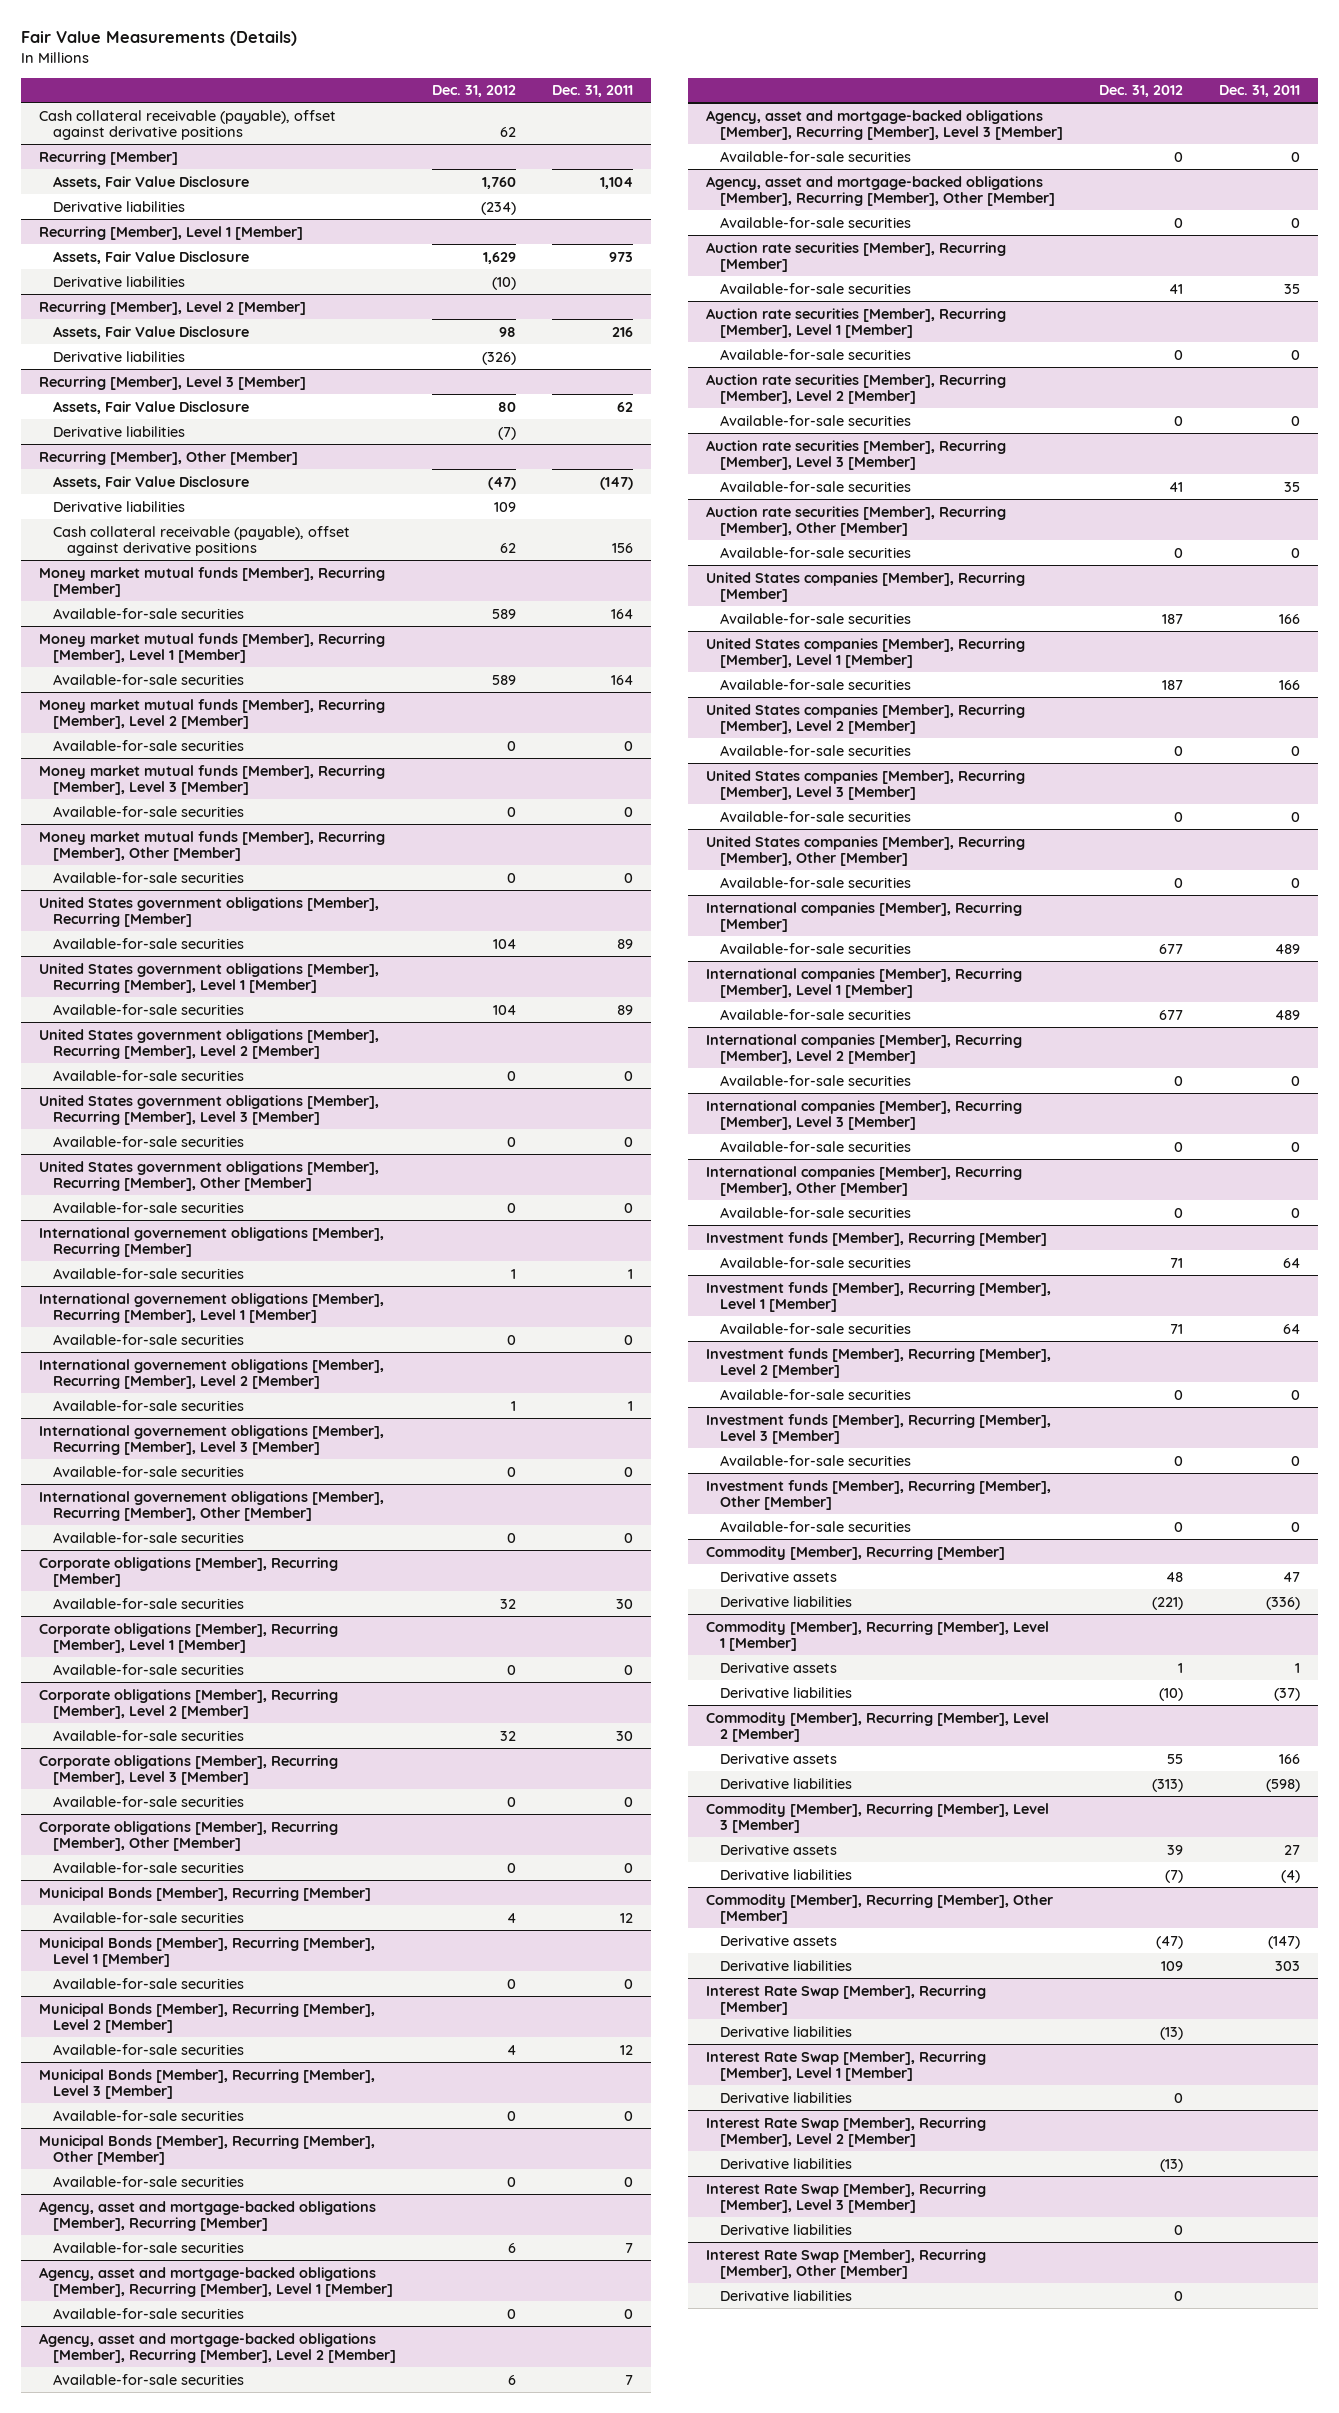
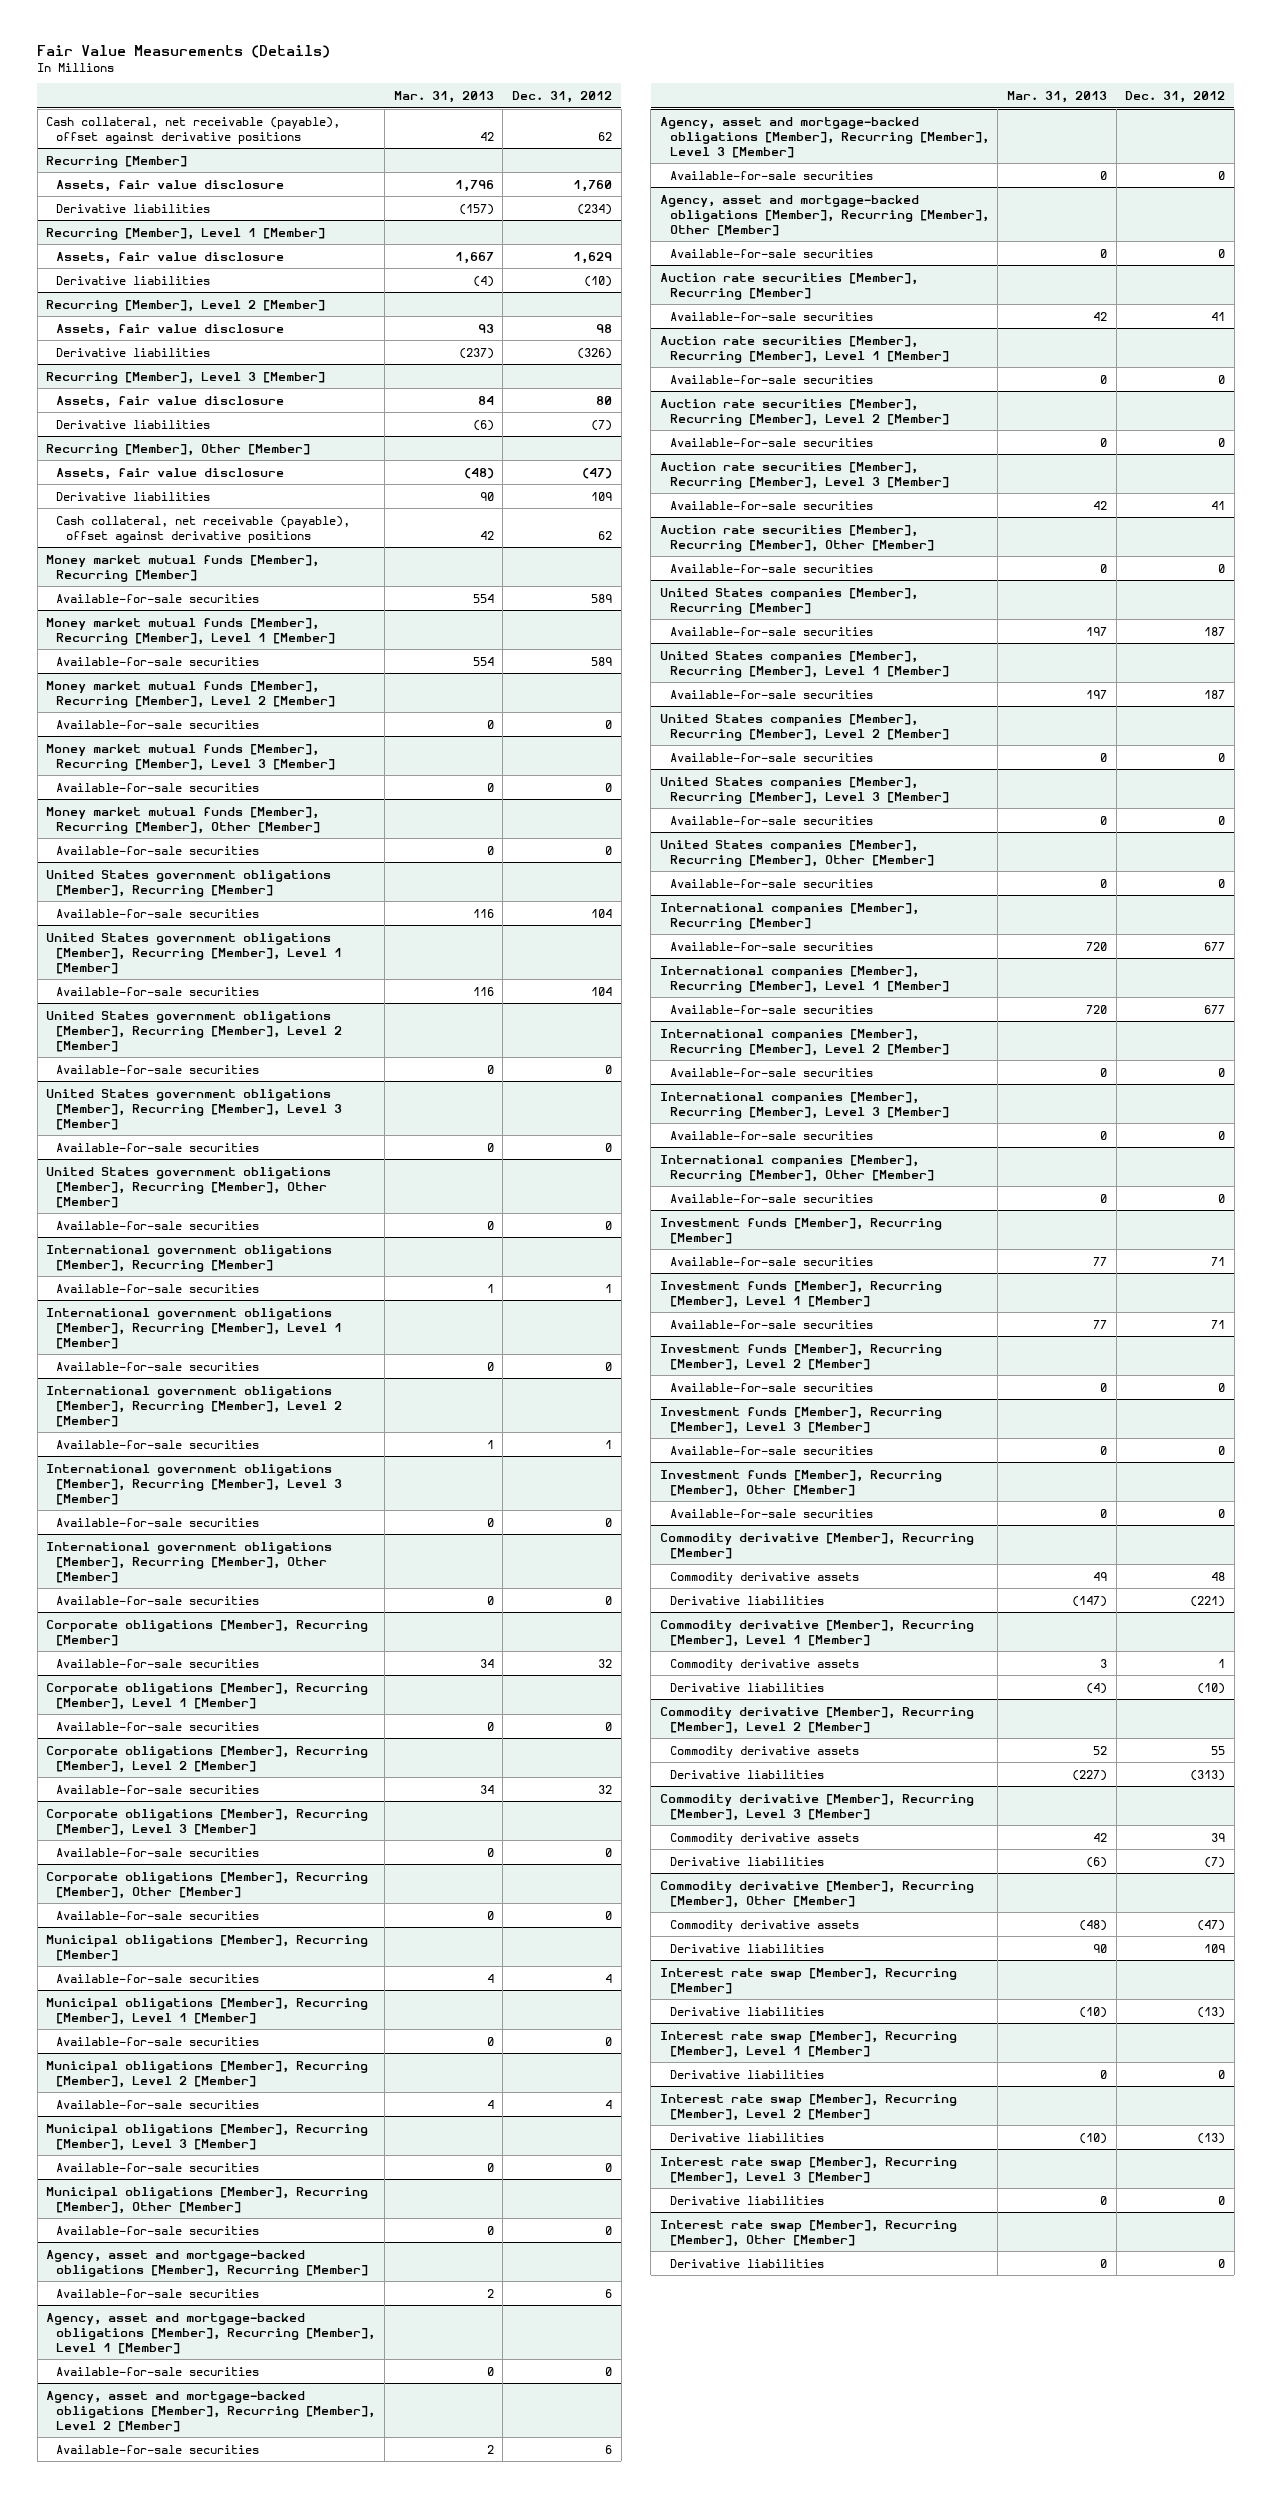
- | Dec. 31, 2012 | Dec. 31, 2011
+ | Mar. 31, 2013 | Dec. 31, 2012
- Cash collateral receivable (payable), offset against derivative positions | 62 |
+ Cash collateral, net receivable (payable), offset against derivative positions | 42 | 62
@ Recurring [Member]
- Assets, Fair Value Disclosure | 1,760 | 1,104
+ Assets, fair value disclosure | 1,796 | 1,760
@ Recurring [Member], Level 1 [Member]
- Assets, Fair Value Disclosure | 1,629 | 973
+ Assets, fair value disclosure | 1,667 | 1,629
@ Recurring [Member], Level 2 [Member]
- Assets, Fair Value Disclosure | 98 | 216
+ Assets, fair value disclosure | 93 | 98
@ Recurring [Member], Level 3 [Member]
- Assets, Fair Value Disclosure | 80 | 62
+ Assets, fair value disclosure | 84 | 80
@ Recurring [Member], Other [Member]
- Assets, Fair Value Disclosure | (47) | (147)
+ Assets, fair value disclosure | (48) | (47)
- Cash collateral receivable (payable), offset against derivative positions | 62 | 156
+ Cash collateral, net receivable (payable), offset against derivative positions | 42 | 62
- International governement obligations [Member], Recurring [Member]
+ International government obligations [Member], Recurring [Member]
- International governement obligations [Member], Recurring [Member], Level 1 [Member]
+ International government obligations [Member], Recurring [Member], Level 1 [Member]
- International governement obligations [Member], Recurring [Member], Level 2 [Member]
+ International government obligations [Member], Recurring [Member], Level 2 [Member]
- International governement obligations [Member], Recurring [Member], Level 3 [Member]
+ International government obligations [Member], Recurring [Member], Level 3 [Member]
- International governement obligations [Member], Recurring [Member], Other [Member]
+ International government obligations [Member], Recurring [Member], Other [Member]
- Municipal Bonds [Member], Recurring [Member]
+ Municipal obligations [Member], Recurring [Member]
- Municipal Bonds [Member], Recurring [Member], Level 1 [Member]
+ Municipal obligations [Member], Recurring [Member], Level 1 [Member]
- Municipal Bonds [Member], Recurring [Member], Level 2 [Member]
+ Municipal obligations [Member], Recurring [Member], Level 2 [Member]
- Municipal Bonds [Member], Recurring [Member], Level 3 [Member]
+ Municipal obligations [Member], Recurring [Member], Level 3 [Member]
- Municipal Bonds [Member], Recurring [Member], Other [Member]
+ Municipal obligations [Member], Recurring [Member], Other [Member]
- Commodity [Member], Recurring [Member]
- Derivative assets | 48 | 47
+ Commodity derivative [Member], Recurring [Member]
+ Commodity derivative assets | 49 | 48
- Commodity [Member], Recurring [Member], Level 1 [Member]
- Derivative assets | 1 | 1
+ Commodity derivative [Member], Recurring [Member], Level 1 [Member]
+ Commodity derivative assets | 3 | 1
- Commodity [Member], Recurring [Member], Level 2 [Member]
- Derivative assets | 55 | 166
+ Commodity derivative [Member], Recurring [Member], Level 2 [Member]
+ Commodity derivative assets | 52 | 55
- Commodity [Member], Recurring [Member], Level 3 [Member]
- Derivative assets | 39 | 27
+ Commodity derivative [Member], Recurring [Member], Level 3 [Member]
+ Commodity derivative assets | 42 | 39
- Commodity [Member], Recurring [Member], Other [Member]
- Derivative assets | (47) | (147)
+ Commodity derivative [Member], Recurring [Member], Other [Member]
+ Commodity derivative assets | (48) | (47)
- Interest Rate Swap [Member], Recurring [Member]
+ Interest rate swap [Member], Recurring [Member]
- Interest Rate Swap [Member], Recurring [Member], Level 1 [Member]
+ Interest rate swap [Member], Recurring [Member], Level 1 [Member]
- Interest Rate Swap [Member], Recurring [Member], Level 2 [Member]
+ Interest rate swap [Member], Recurring [Member], Level 2 [Member]
- Interest Rate Swap [Member], Recurring [Member], Level 3 [Member]
+ Interest rate swap [Member], Recurring [Member], Level 3 [Member]
- Interest Rate Swap [Member], Recurring [Member], Other [Member]
+ Interest rate swap [Member], Recurring [Member], Other [Member]

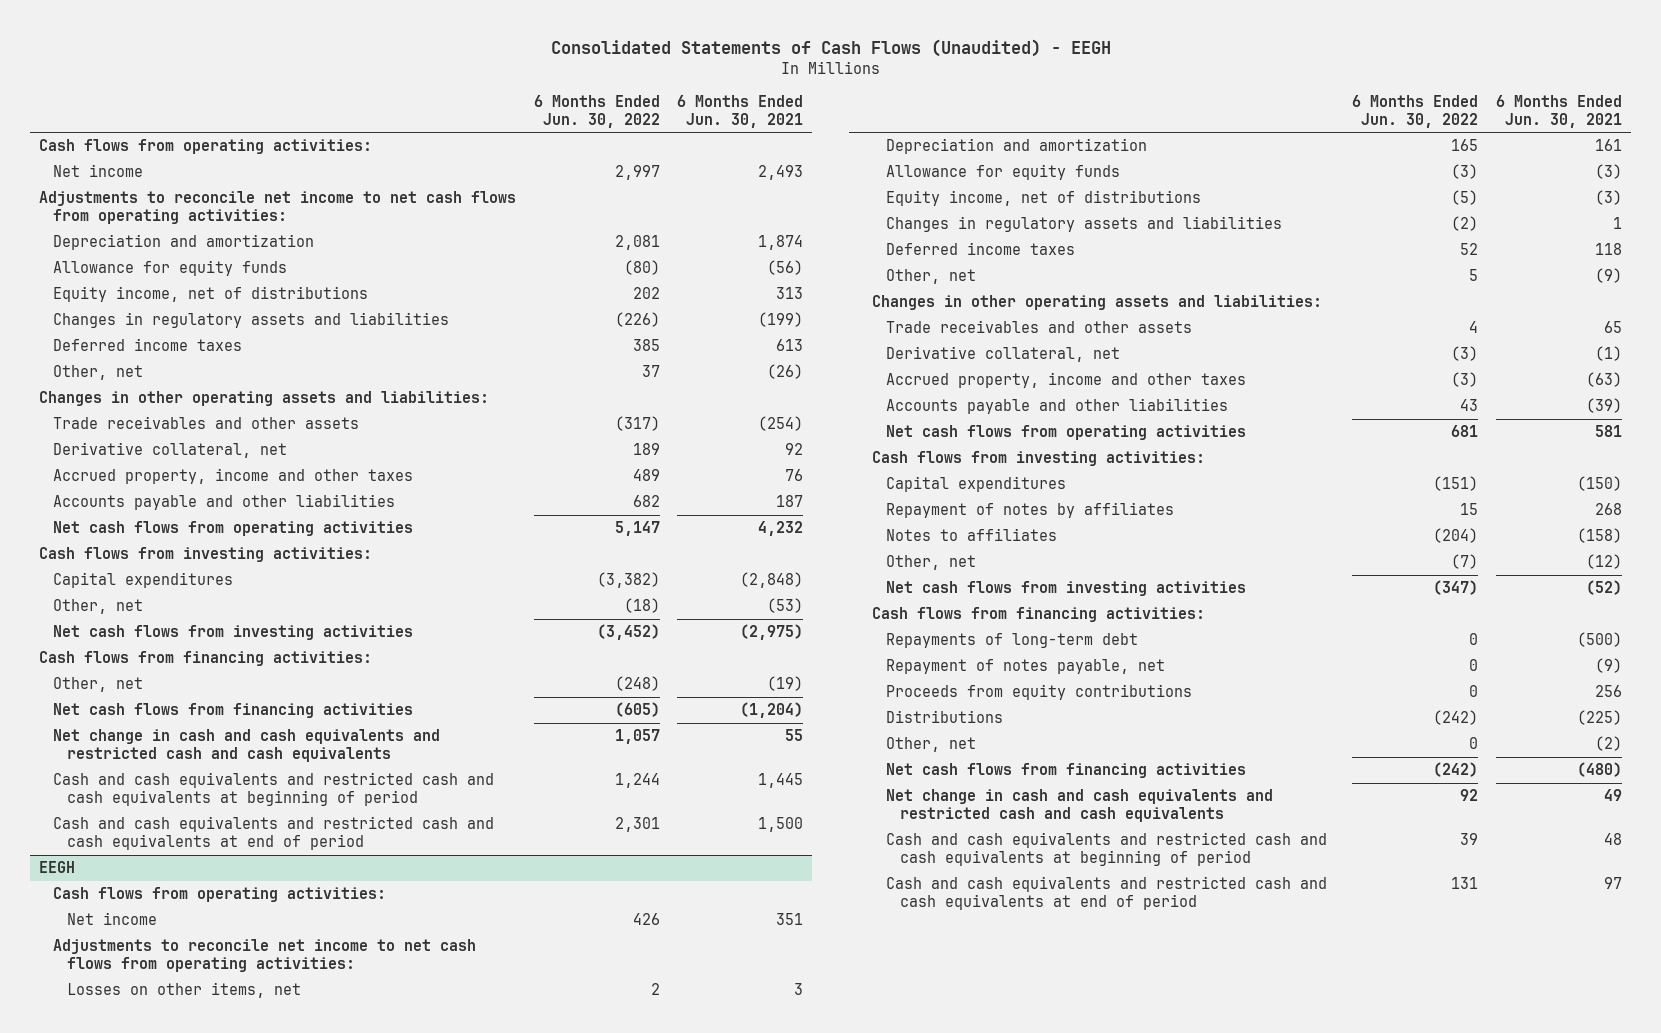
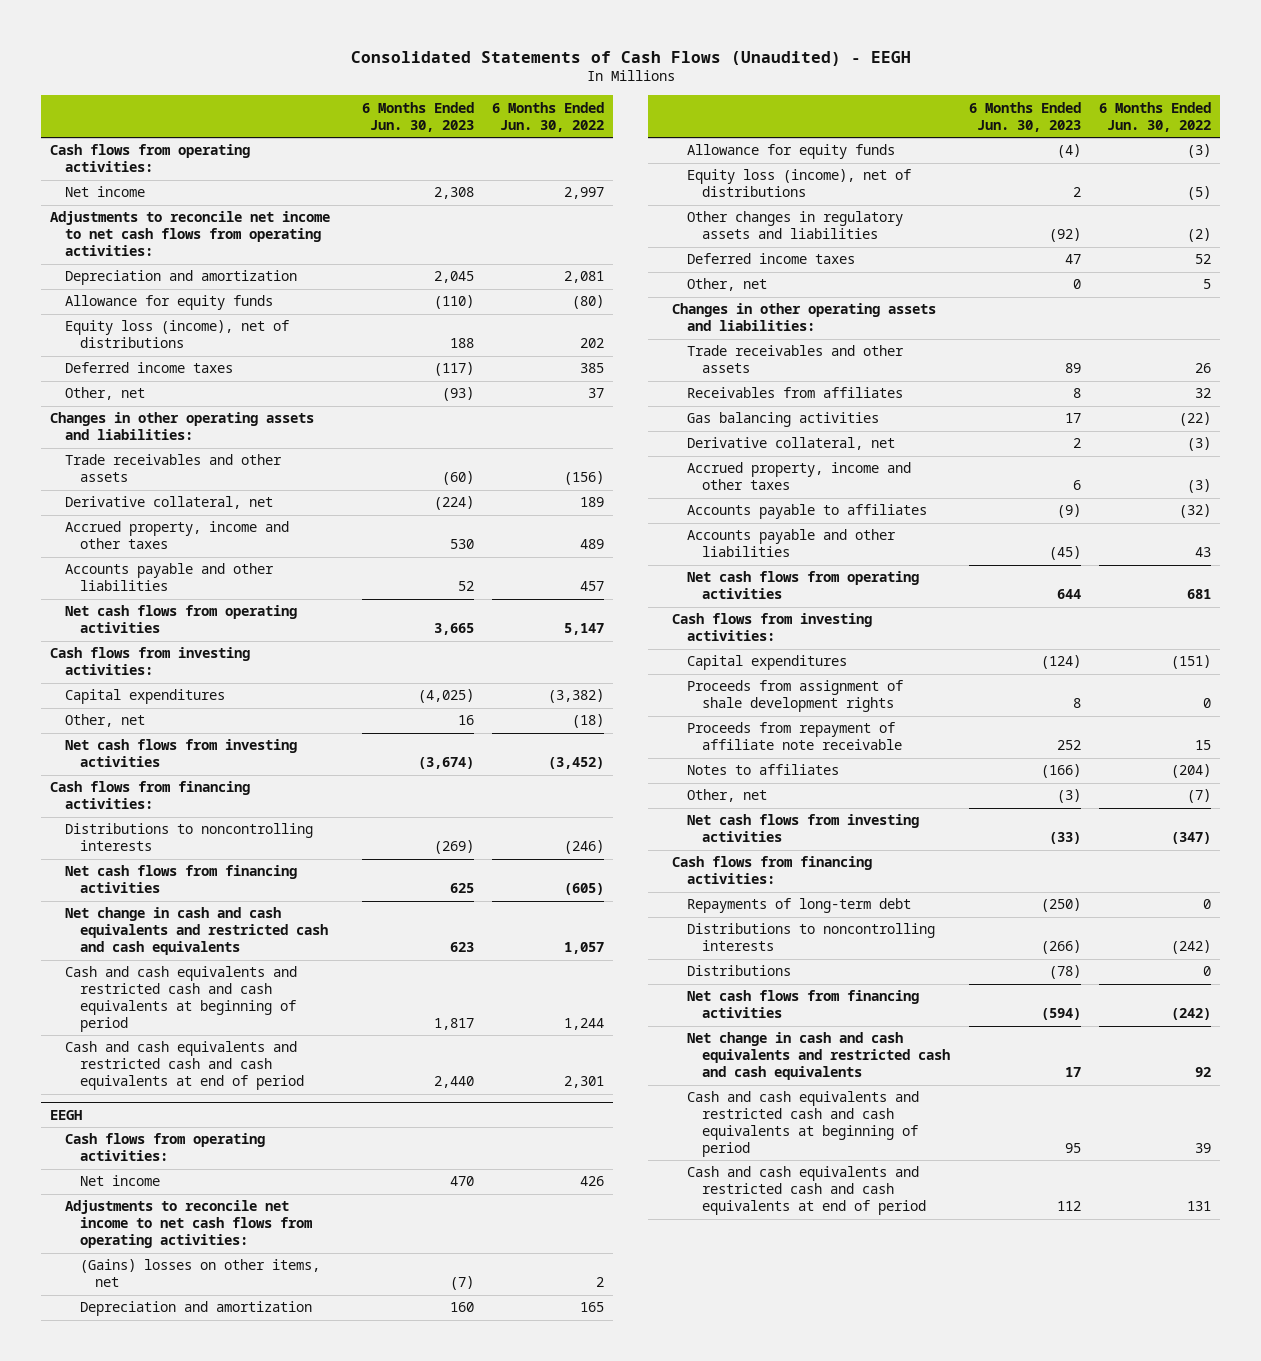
- | 6 Months Ended Jun. 30, 2022 | 6 Months Ended Jun. 30, 2021
+ | 6 Months Ended Jun. 30, 2023 | 6 Months Ended Jun. 30, 2022
- Equity income, net of distributions | 202 | 313
- Changes in regulatory assets and liabilities | (226) | (199)
+ Equity loss (income), net of distributions | 188 | 202
- Trade receivables and other assets | (317) | (254)
+ Trade receivables and other assets | (60) | (156)
- Accounts payable and other liabilities | 682 | 187
+ Accounts payable and other liabilities | 52 | 457
- Other, net | (248) | (19)
+ Distributions to noncontrolling interests | (269) | (246)
@ EEGH
- Losses on other items, net | 2 | 3
+ (Gains) losses on other items, net | (7) | 2
- Equity income, net of distributions | (5) | (3)
- Changes in regulatory assets and liabilities | (2) | 1
+ Equity loss (income), net of distributions | 2 | (5)
+ Other changes in regulatory assets and liabilities | (92) | (2)
- Trade receivables and other assets | 4 | 65
+ Trade receivables and other assets | 89 | 26
+ Receivables from affiliates | 8 | 32
+ Gas balancing activities | 17 | (22)
+ Accounts payable to affiliates | (9) | (32)
- Repayment of notes by affiliates | 15 | 268
+ Proceeds from assignment of shale development rights | 8 | 0
+ Proceeds from repayment of affiliate note receivable | 252 | 15
- Repayment of notes payable, net | 0 | (9)
- Proceeds from equity contributions | 0 | 256
- Distributions | (242) | (225)
- Other, net | 0 | (2)
+ Distributions to noncontrolling interests | (266) | (242)
+ Distributions | (78) | 0

